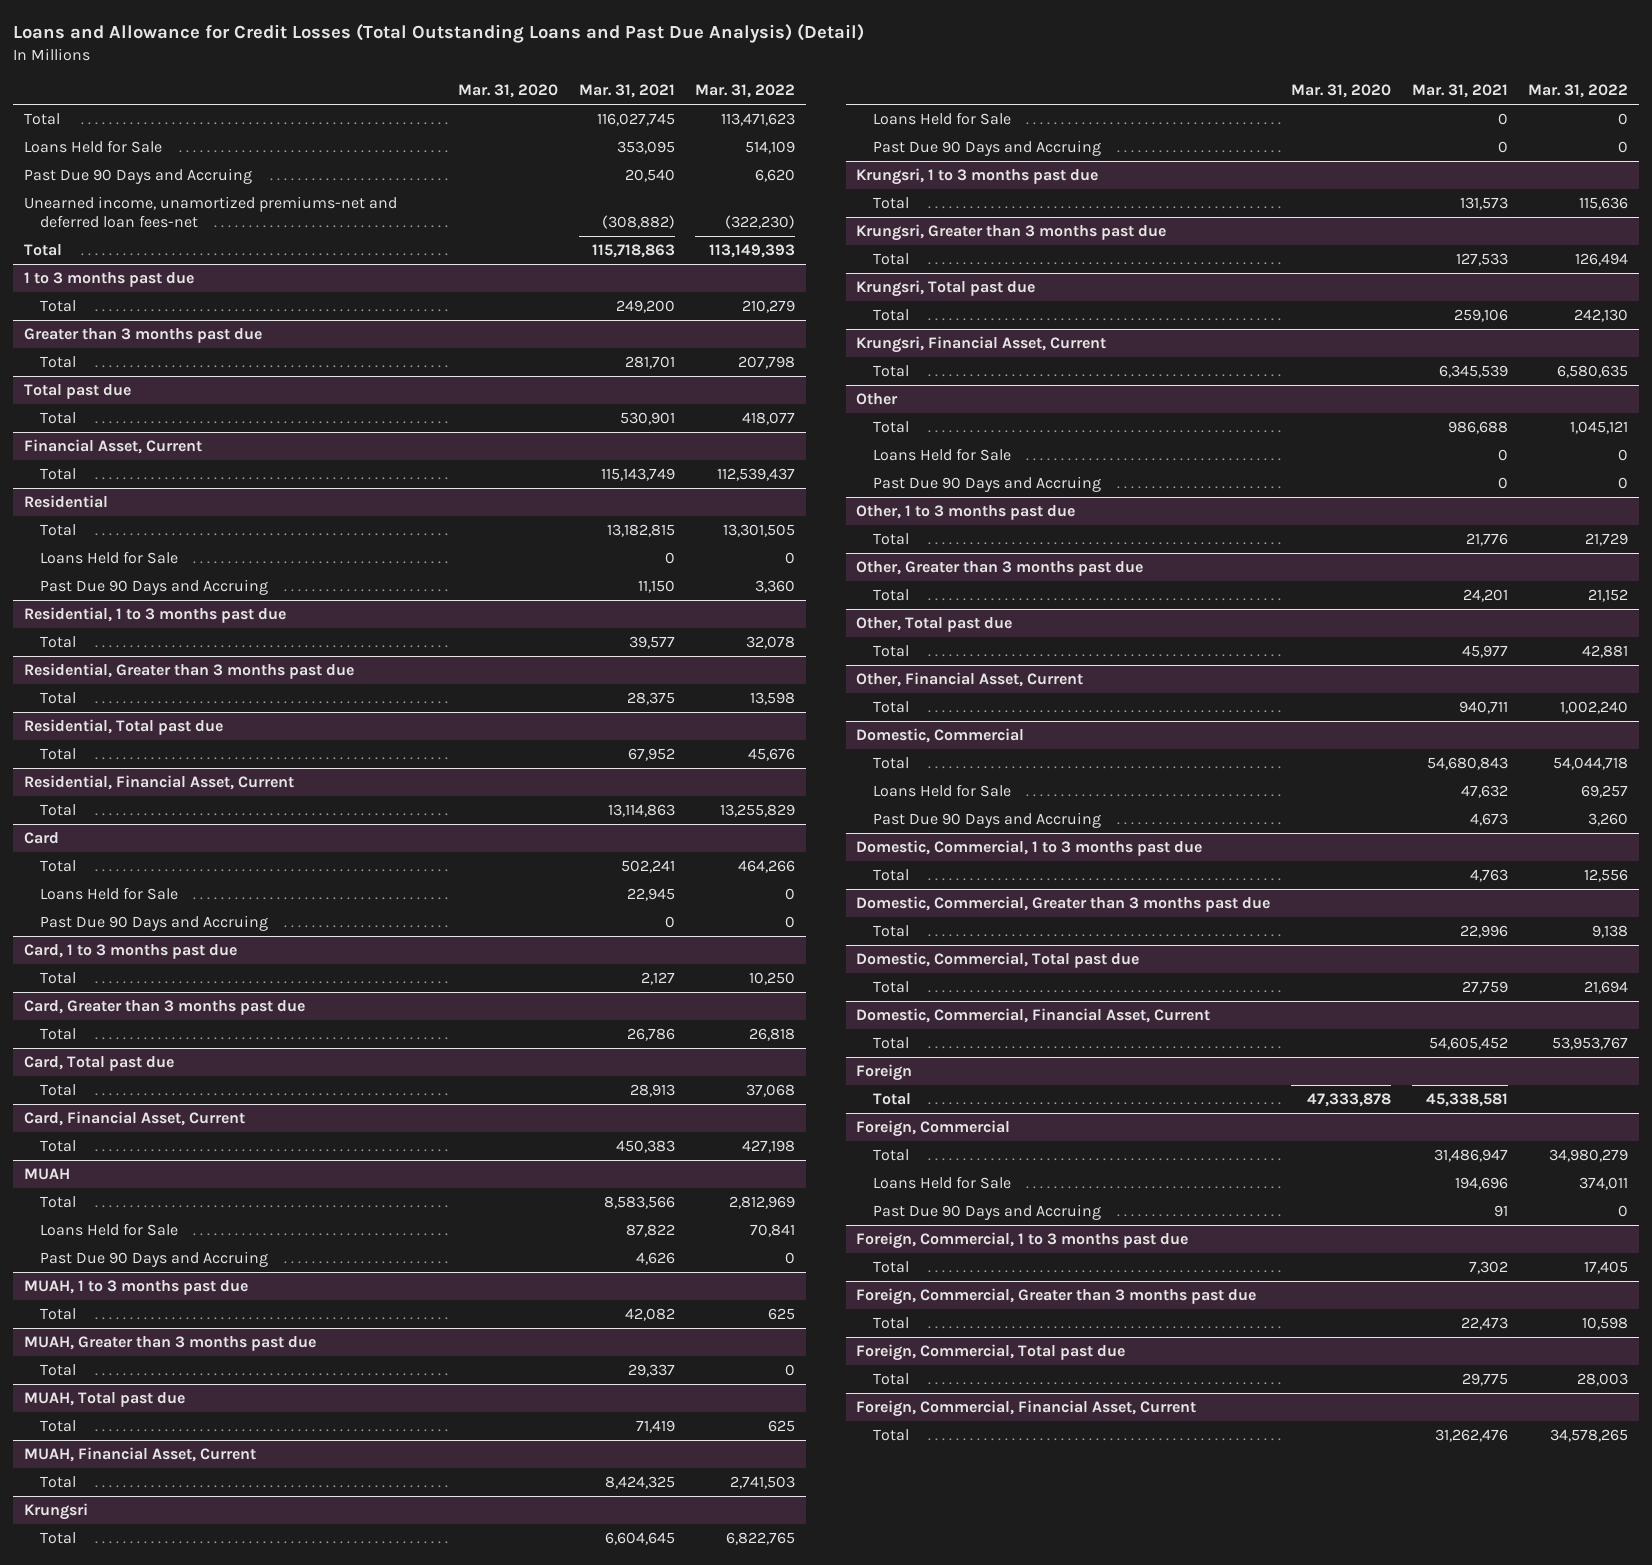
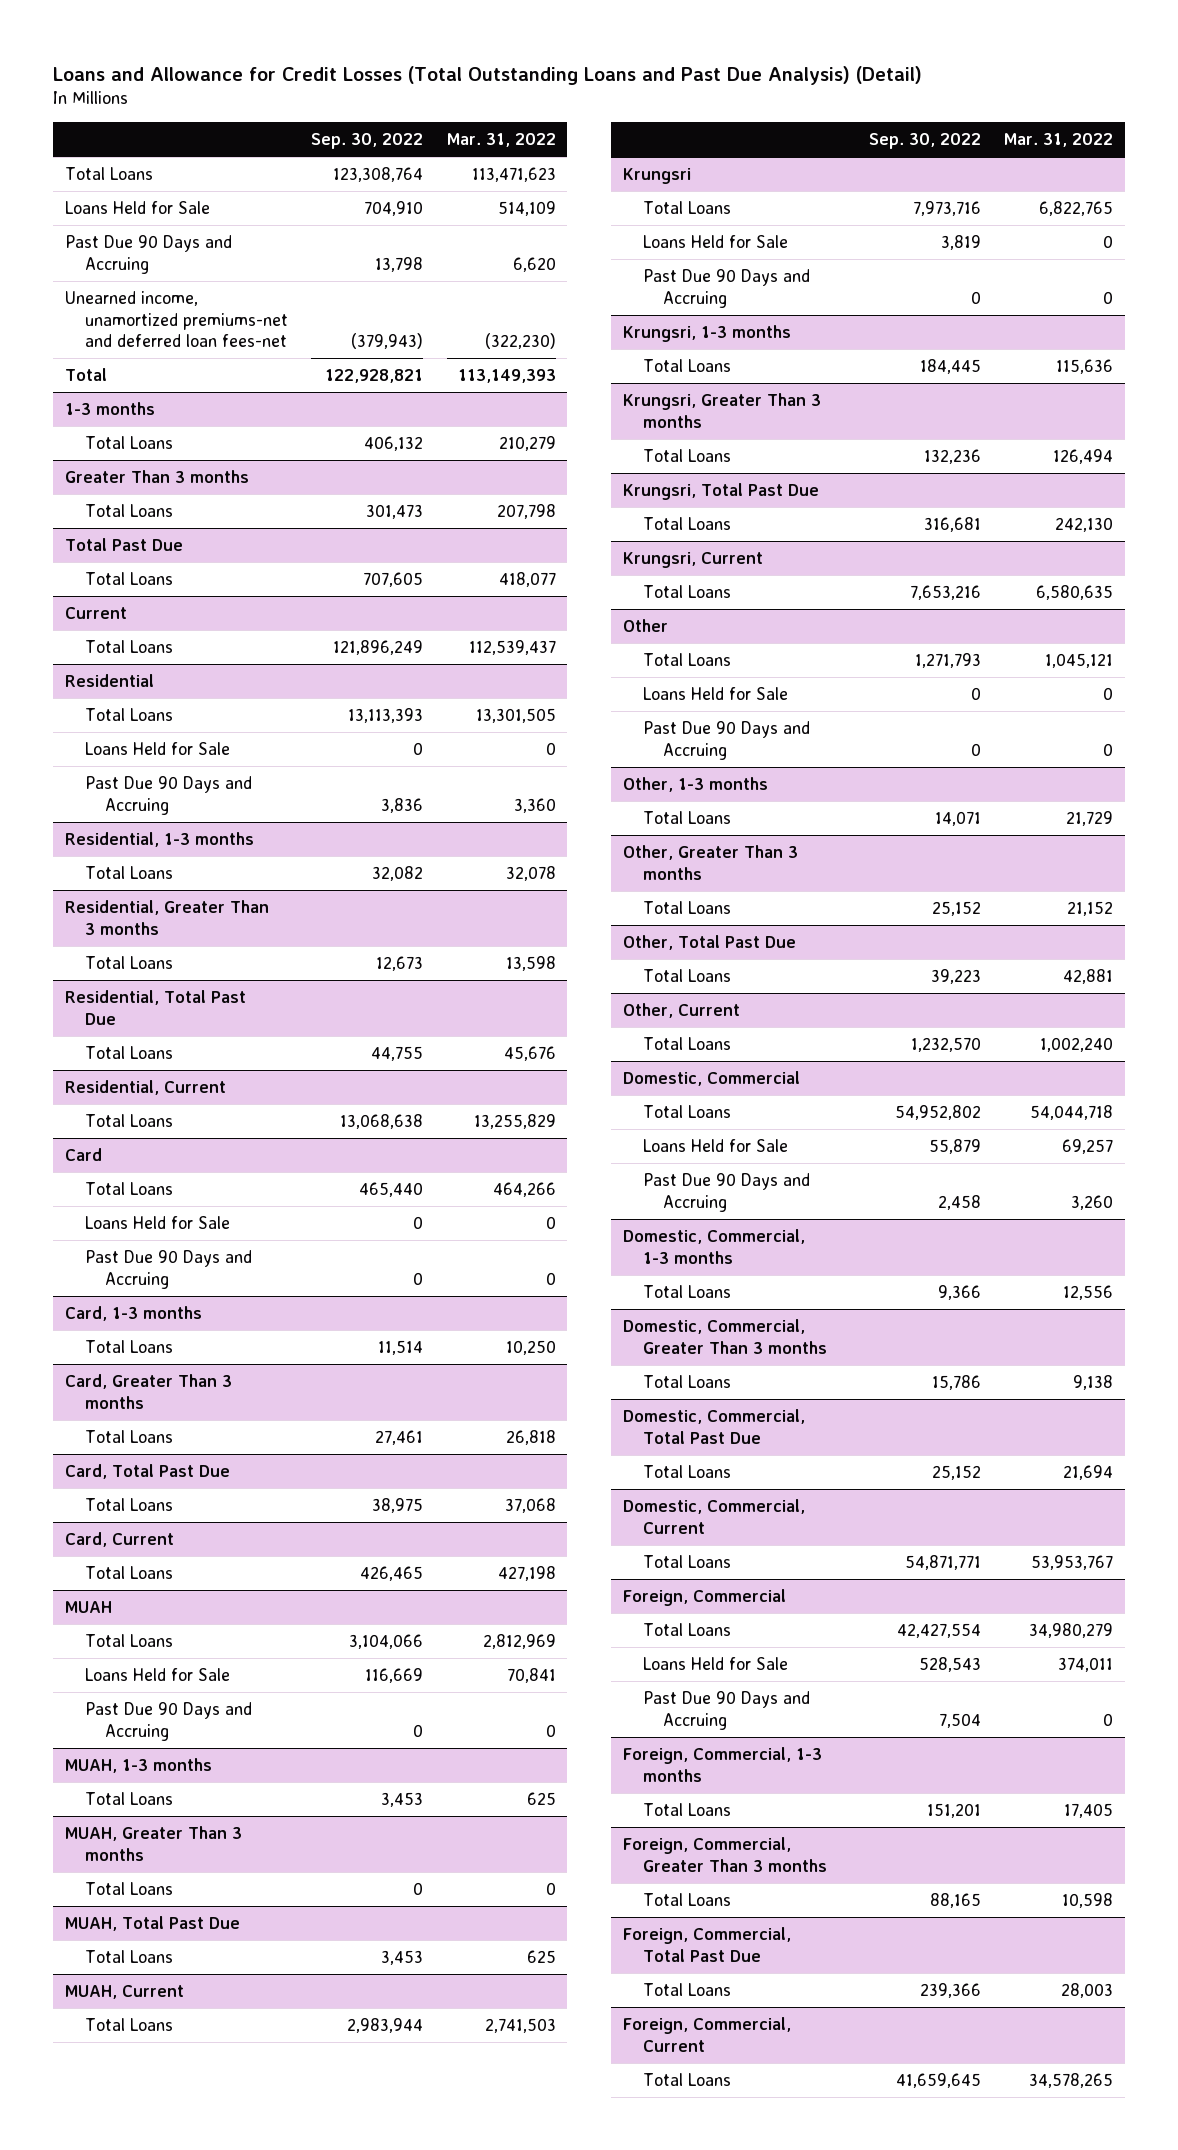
- | Mar. 31, 2020 | Mar. 31, 2021 | Mar. 31, 2022
+ | Sep. 30, 2022 | Mar. 31, 2022
- Total | | 116,027,745 | 113,471,623
+ Total Loans | 123,308,764 | 113,471,623
- 1 to 3 months past due
- Total | | 249,200 | 210,279
- Greater than 3 months past due
- Total | | 281,701 | 207,798
- Total past due
- Total | | 530,901 | 418,077
- Financial Asset, Current
- Total | | 115,143,749 | 112,539,437
+ 1-3 months
+ Total Loans | 406,132 | 210,279
+ Greater Than 3 months
+ Total Loans | 301,473 | 207,798
+ Total Past Due
+ Total Loans | 707,605 | 418,077
+ Current
+ Total Loans | 121,896,249 | 112,539,437
@ Residential
- Total | | 13,182,815 | 13,301,505
+ Total Loans | 13,113,393 | 13,301,505
- Residential, 1 to 3 months past due
- Total | | 39,577 | 32,078
- Residential, Greater than 3 months past due
- Total | | 28,375 | 13,598
- Residential, Total past due
- Total | | 67,952 | 45,676
- Residential, Financial Asset, Current
- Total | | 13,114,863 | 13,255,829
+ Residential, 1-3 months
+ Total Loans | 32,082 | 32,078
+ Residential, Greater Than 3 months
+ Total Loans | 12,673 | 13,598
+ Residential, Total Past Due
+ Total Loans | 44,755 | 45,676
+ Residential, Current
+ Total Loans | 13,068,638 | 13,255,829
@ Card
- Total | | 502,241 | 464,266
+ Total Loans | 465,440 | 464,266
- Card, 1 to 3 months past due
- Total | | 2,127 | 10,250
- Card, Greater than 3 months past due
- Total | | 26,786 | 26,818
- Card, Total past due
- Total | | 28,913 | 37,068
- Card, Financial Asset, Current
- Total | | 450,383 | 427,198
+ Card, 1-3 months
+ Total Loans | 11,514 | 10,250
+ Card, Greater Than 3 months
+ Total Loans | 27,461 | 26,818
+ Card, Total Past Due
+ Total Loans | 38,975 | 37,068
+ Card, Current
+ Total Loans | 426,465 | 427,198
@ MUAH
- Total | | 8,583,566 | 2,812,969
+ Total Loans | 3,104,066 | 2,812,969
- MUAH, 1 to 3 months past due
- Total | | 42,082 | 625
- MUAH, Greater than 3 months past due
- Total | | 29,337 | 0
- MUAH, Total past due
- Total | | 71,419 | 625
- MUAH, Financial Asset, Current
- Total | | 8,424,325 | 2,741,503
+ MUAH, 1-3 months
+ Total Loans | 3,453 | 625
+ MUAH, Greater Than 3 months
+ Total Loans | 0 | 0
+ MUAH, Total Past Due
+ Total Loans | 3,453 | 625
+ MUAH, Current
+ Total Loans | 2,983,944 | 2,741,503
@ Krungsri
- Total | | 6,604,645 | 6,822,765
+ Total Loans | 7,973,716 | 6,822,765
- Krungsri, 1 to 3 months past due
- Total | | 131,573 | 115,636
- Krungsri, Greater than 3 months past due
- Total | | 127,533 | 126,494
- Krungsri, Total past due
- Total | | 259,106 | 242,130
- Krungsri, Financial Asset, Current
- Total | | 6,345,539 | 6,580,635
+ Krungsri, 1-3 months
+ Total Loans | 184,445 | 115,636
+ Krungsri, Greater Than 3 months
+ Total Loans | 132,236 | 126,494
+ Krungsri, Total Past Due
+ Total Loans | 316,681 | 242,130
+ Krungsri, Current
+ Total Loans | 7,653,216 | 6,580,635
@ Other
- Total | | 986,688 | 1,045,121
+ Total Loans | 1,271,793 | 1,045,121
- Other, 1 to 3 months past due
- Total | | 21,776 | 21,729
- Other, Greater than 3 months past due
- Total | | 24,201 | 21,152
- Other, Total past due
- Total | | 45,977 | 42,881
- Other, Financial Asset, Current
- Total | | 940,711 | 1,002,240
+ Other, 1-3 months
+ Total Loans | 14,071 | 21,729
+ Other, Greater Than 3 months
+ Total Loans | 25,152 | 21,152
+ Other, Total Past Due
+ Total Loans | 39,223 | 42,881
+ Other, Current
+ Total Loans | 1,232,570 | 1,002,240
@ Domestic, Commercial
- Total | | 54,680,843 | 54,044,718
+ Total Loans | 54,952,802 | 54,044,718
- Domestic, Commercial, 1 to 3 months past due
- Total | | 4,763 | 12,556
- Domestic, Commercial, Greater than 3 months past due
- Total | | 22,996 | 9,138
- Domestic, Commercial, Total past due
- Total | | 27,759 | 21,694
- Domestic, Commercial, Financial Asset, Current
- Total | | 54,605,452 | 53,953,767
- Foreign
- Total | 47,333,878 | 45,338,581 |
+ Domestic, Commercial, 1-3 months
+ Total Loans | 9,366 | 12,556
+ Domestic, Commercial, Greater Than 3 months
+ Total Loans | 15,786 | 9,138
+ Domestic, Commercial, Total Past Due
+ Total Loans | 25,152 | 21,694
+ Domestic, Commercial, Current
+ Total Loans | 54,871,771 | 53,953,767
@ Foreign, Commercial
- Total | | 31,486,947 | 34,980,279
+ Total Loans | 42,427,554 | 34,980,279
- Foreign, Commercial, 1 to 3 months past due
- Total | | 7,302 | 17,405
- Foreign, Commercial, Greater than 3 months past due
- Total | | 22,473 | 10,598
- Foreign, Commercial, Total past due
- Total | | 29,775 | 28,003
- Foreign, Commercial, Financial Asset, Current
- Total | | 31,262,476 | 34,578,265
+ Foreign, Commercial, 1-3 months
+ Total Loans | 151,201 | 17,405
+ Foreign, Commercial, Greater Than 3 months
+ Total Loans | 88,165 | 10,598
+ Foreign, Commercial, Total Past Due
+ Total Loans | 239,366 | 28,003
+ Foreign, Commercial, Current
+ Total Loans | 41,659,645 | 34,578,265

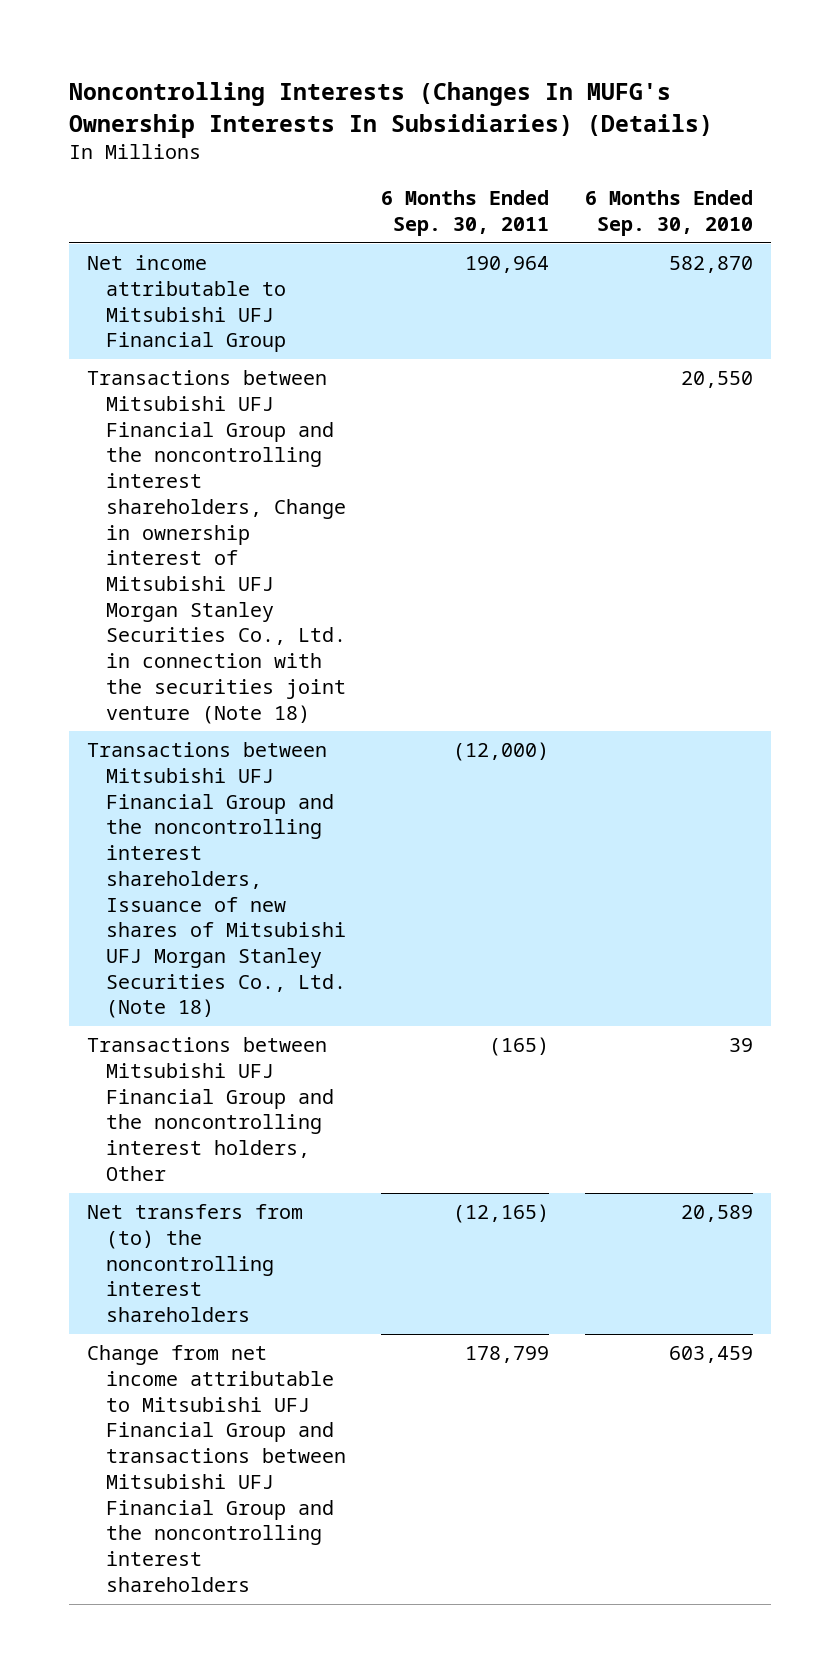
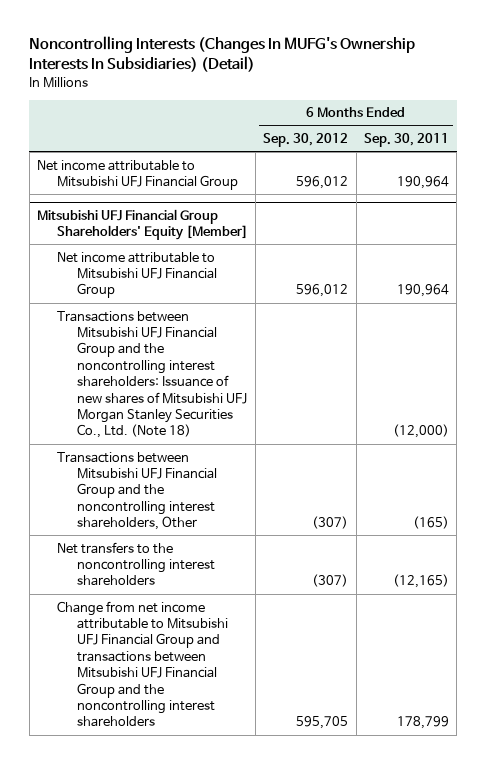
- Noncontrolling Interests (Changes In MUFG's Ownership Interests In Subsidiaries) (Details)
+ Noncontrolling Interests (Changes In MUFG's Ownership Interests In Subsidiaries) (Detail)
- | 6 Months Ended Sep. 30, 2011 | 6 Months Ended Sep. 30, 2010
+ | 6 Months Ended Sep. 30, 2012 | 6 Months Ended Sep. 30, 2011
- Transactions between Mitsubishi UFJ Financial Group and the noncontrolling interest shareholders, Change in ownership interest of Mitsubishi UFJ Morgan Stanley Securities Co., Ltd. in connection with the securities joint venture (Note 18) | | 20,550
- Transactions between Mitsubishi UFJ Financial Group and the noncontrolling interest shareholders, Issuance of new shares of Mitsubishi UFJ Morgan Stanley Securities Co., Ltd. (Note 18) | (12,000) |
- Transactions between Mitsubishi UFJ Financial Group and the noncontrolling interest holders, Other | (165) | 39
- Net transfers from (to) the noncontrolling interest shareholders | (12,165) | 20,589
+ Mitsubishi UFJ Financial Group Shareholders' Equity [Member]
+ Net income attributable to Mitsubishi UFJ Financial Group | 596,012 | 190,964
+ Transactions between Mitsubishi UFJ Financial Group and the noncontrolling interest shareholders: Issuance of new shares of Mitsubishi UFJ Morgan Stanley Securities Co., Ltd. (Note 18) | | (12,000)
+ Transactions between Mitsubishi UFJ Financial Group and the noncontrolling interest shareholders, Other | (307) | (165)
+ Net transfers to the noncontrolling interest shareholders | (307) | (12,165)

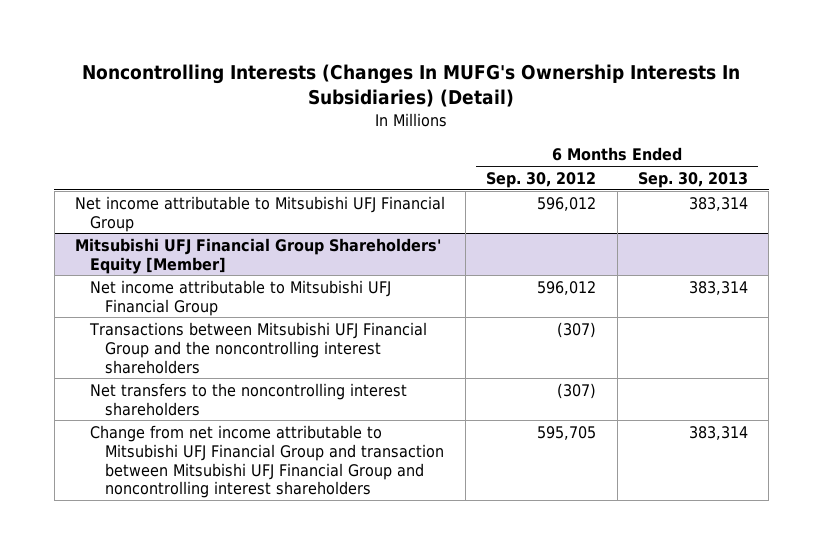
- | 6 Months Ended Sep. 30, 2012 | 6 Months Ended Sep. 30, 2011
+ | 6 Months Ended Sep. 30, 2012 | 6 Months Ended Sep. 30, 2013
@ Mitsubishi UFJ Financial Group Shareholders' Equity [Member]
- Transactions between Mitsubishi UFJ Financial Group and the noncontrolling interest shareholders: Issuance of new shares of Mitsubishi UFJ Morgan Stanley Securities Co., Ltd. (Note 18) | | (12,000)
- Transactions between Mitsubishi UFJ Financial Group and the noncontrolling interest shareholders, Other | (307) | (165)
+ Transactions between Mitsubishi UFJ Financial Group and the noncontrolling interest shareholders | (307) |
- Change from net income attributable to Mitsubishi UFJ Financial Group and transactions between Mitsubishi UFJ Financial Group and the noncontrolling interest shareholders | 595,705 | 178,799
+ Change from net income attributable to Mitsubishi UFJ Financial Group and transaction between Mitsubishi UFJ Financial Group and noncontrolling interest shareholders | 595,705 | 383,314

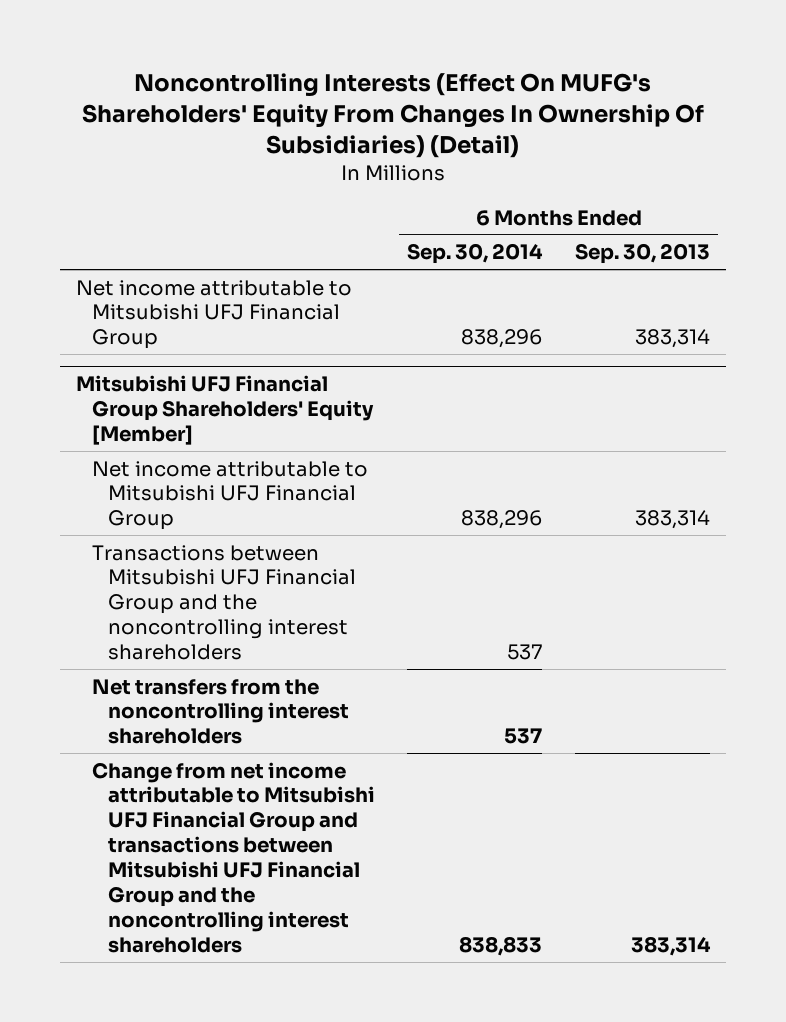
- Noncontrolling Interests (Changes In MUFG's Ownership Interests In Subsidiaries) (Detail)
+ Noncontrolling Interests (Effect On MUFG's Shareholders' Equity From Changes In Ownership Of Subsidiaries) (Detail)
- | 6 Months Ended Sep. 30, 2012 | 6 Months Ended Sep. 30, 2013
+ | 6 Months Ended Sep. 30, 2014 | 6 Months Ended Sep. 30, 2013
@ Mitsubishi UFJ Financial Group Shareholders' Equity [Member]
- Net transfers to the noncontrolling interest shareholders | (307) |
- Change from net income attributable to Mitsubishi UFJ Financial Group and transaction between Mitsubishi UFJ Financial Group and noncontrolling interest shareholders | 595,705 | 383,314
+ Net transfers from the noncontrolling interest shareholders | 537 |
+ Change from net income attributable to Mitsubishi UFJ Financial Group and transactions between Mitsubishi UFJ Financial Group and the noncontrolling interest shareholders | 838,833 | 383,314

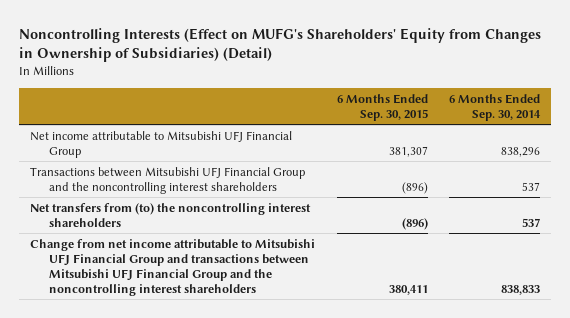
- Noncontrolling Interests (Effect On MUFG's Shareholders' Equity From Changes In Ownership Of Subsidiaries) (Detail)
+ Noncontrolling Interests (Effect on MUFG's Shareholders' Equity from Changes in Ownership of Subsidiaries) (Detail)
- | 6 Months Ended Sep. 30, 2014 | 6 Months Ended Sep. 30, 2013
+ | 6 Months Ended Sep. 30, 2015 | 6 Months Ended Sep. 30, 2014
- Mitsubishi UFJ Financial Group Shareholders' Equity [Member]
- Net income attributable to Mitsubishi UFJ Financial Group | 838,296 | 383,314
- Net transfers from the noncontrolling interest shareholders | 537 |
+ Net transfers from (to) the noncontrolling interest shareholders | (896) | 537

